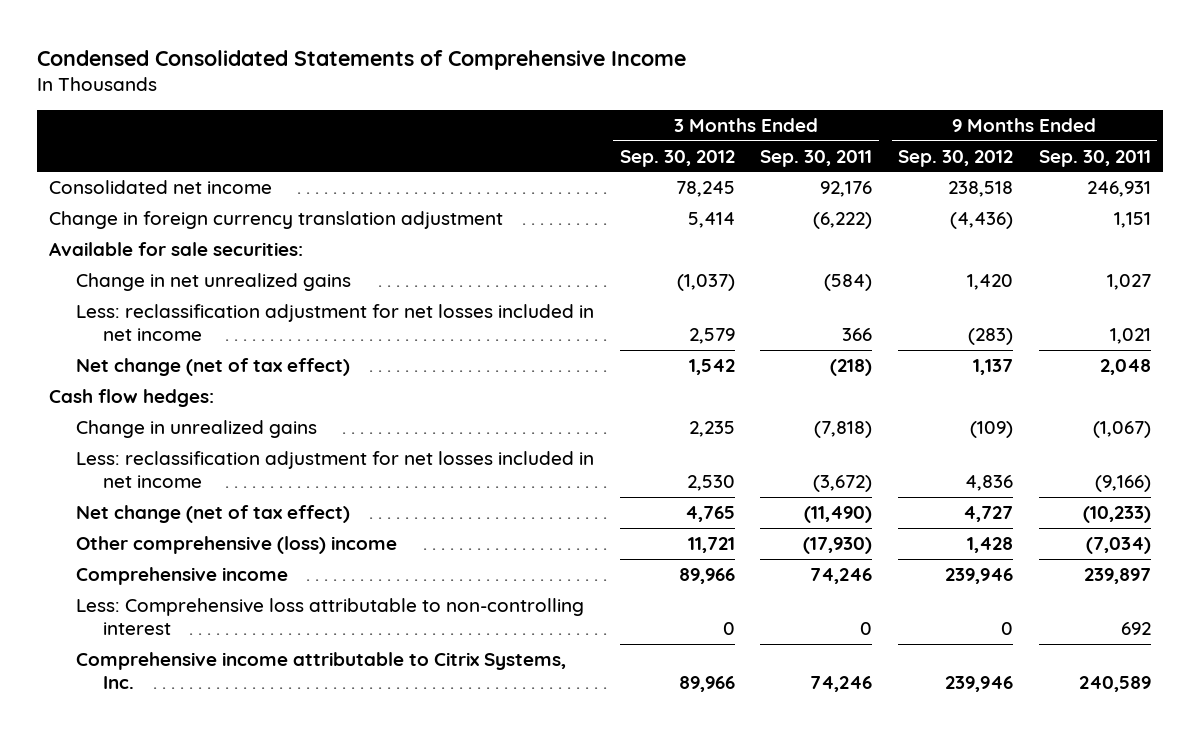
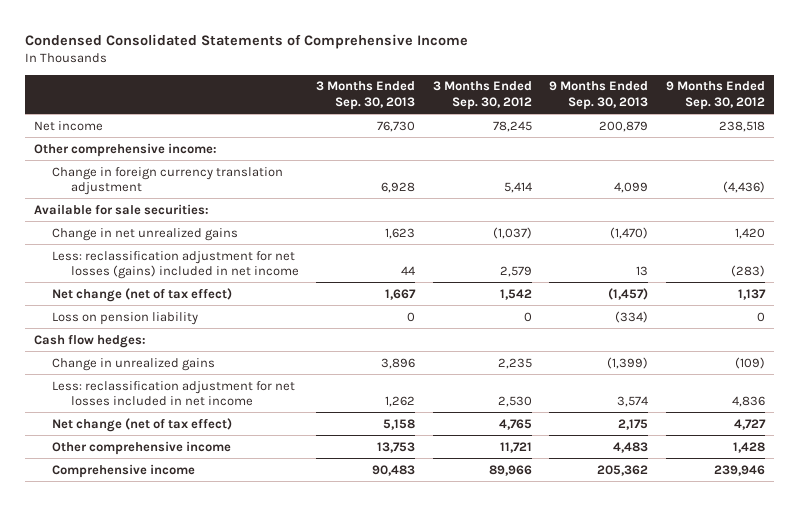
- | 3 Months Ended Sep. 30, 2012 | 3 Months Ended Sep. 30, 2011 | 9 Months Ended Sep. 30, 2012 | 9 Months Ended Sep. 30, 2011
+ | 3 Months Ended Sep. 30, 2013 | 3 Months Ended Sep. 30, 2012 | 9 Months Ended Sep. 30, 2013 | 9 Months Ended Sep. 30, 2012
- Consolidated net income | 78,245 | 92,176 | 238,518 | 246,931
+ Net income | 76,730 | 78,245 | 200,879 | 238,518
+ Other comprehensive income:
- Less: reclassification adjustment for net losses included in net income | 2,579 | 366 | (283) | 1,021
+ Less: reclassification adjustment for net losses (gains) included in net income | 44 | 2,579 | 13 | (283)
+ Loss on pension liability | 0 | 0 | (334) | 0
- Other comprehensive (loss) income | 11,721 | (17,930) | 1,428 | (7,034)
+ Other comprehensive income | 13,753 | 11,721 | 4,483 | 1,428
- Less: Comprehensive loss attributable to non-controlling interest | 0 | 0 | 0 | 692
- Comprehensive income attributable to Citrix Systems, Inc. | 89,966 | 74,246 | 239,946 | 240,589

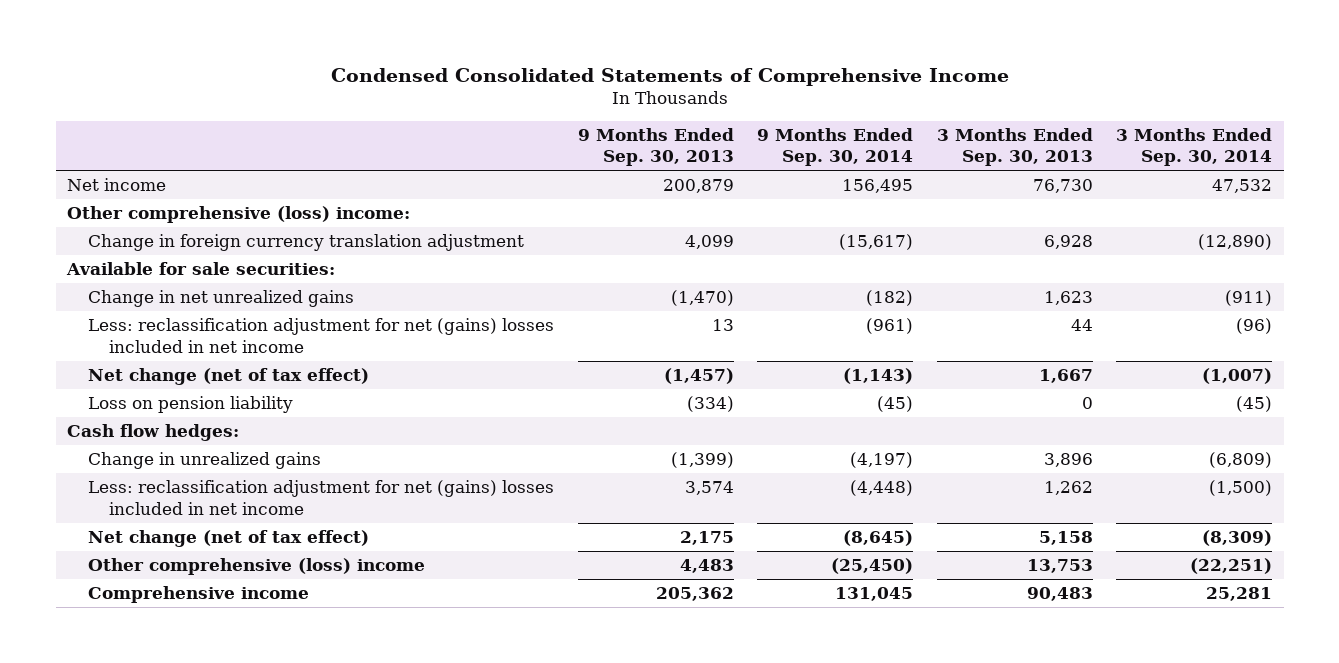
- | 3 Months Ended Sep. 30, 2013 | 3 Months Ended Sep. 30, 2012 | 9 Months Ended Sep. 30, 2013 | 9 Months Ended Sep. 30, 2012
+ | 9 Months Ended Sep. 30, 2013 | 9 Months Ended Sep. 30, 2014 | 3 Months Ended Sep. 30, 2013 | 3 Months Ended Sep. 30, 2014
- Other comprehensive income:
+ Other comprehensive (loss) income:
- Less: reclassification adjustment for net losses (gains) included in net income | 44 | 2,579 | 13 | (283)
+ Less: reclassification adjustment for net (gains) losses included in net income | 13 | (961) | 44 | (96)
- Less: reclassification adjustment for net losses included in net income | 1,262 | 2,530 | 3,574 | 4,836
+ Less: reclassification adjustment for net (gains) losses included in net income | 3,574 | (4,448) | 1,262 | (1,500)
- Other comprehensive income | 13,753 | 11,721 | 4,483 | 1,428
+ Other comprehensive (loss) income | 4,483 | (25,450) | 13,753 | (22,251)

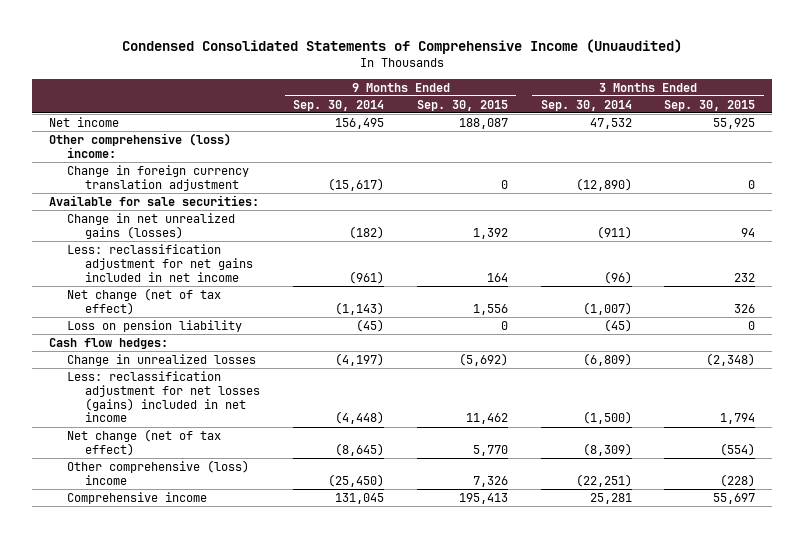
- Condensed Consolidated Statements of Comprehensive Income
+ Condensed Consolidated Statements of Comprehensive Income (Unuaudited)
- | 9 Months Ended Sep. 30, 2013 | 9 Months Ended Sep. 30, 2014 | 3 Months Ended Sep. 30, 2013 | 3 Months Ended Sep. 30, 2014
+ | 9 Months Ended Sep. 30, 2014 | 9 Months Ended Sep. 30, 2015 | 3 Months Ended Sep. 30, 2014 | 3 Months Ended Sep. 30, 2015
- Change in net unrealized gains | (1,470) | (182) | 1,623 | (911)
- Less: reclassification adjustment for net (gains) losses included in net income | 13 | (961) | 44 | (96)
+ Change in net unrealized gains (losses) | (182) | 1,392 | (911) | 94
+ Less: reclassification adjustment for net gains included in net income | (961) | 164 | (96) | 232
- Change in unrealized gains | (1,399) | (4,197) | 3,896 | (6,809)
- Less: reclassification adjustment for net (gains) losses included in net income | 3,574 | (4,448) | 1,262 | (1,500)
+ Change in unrealized losses | (4,197) | (5,692) | (6,809) | (2,348)
+ Less: reclassification adjustment for net losses (gains) included in net income | (4,448) | 11,462 | (1,500) | 1,794

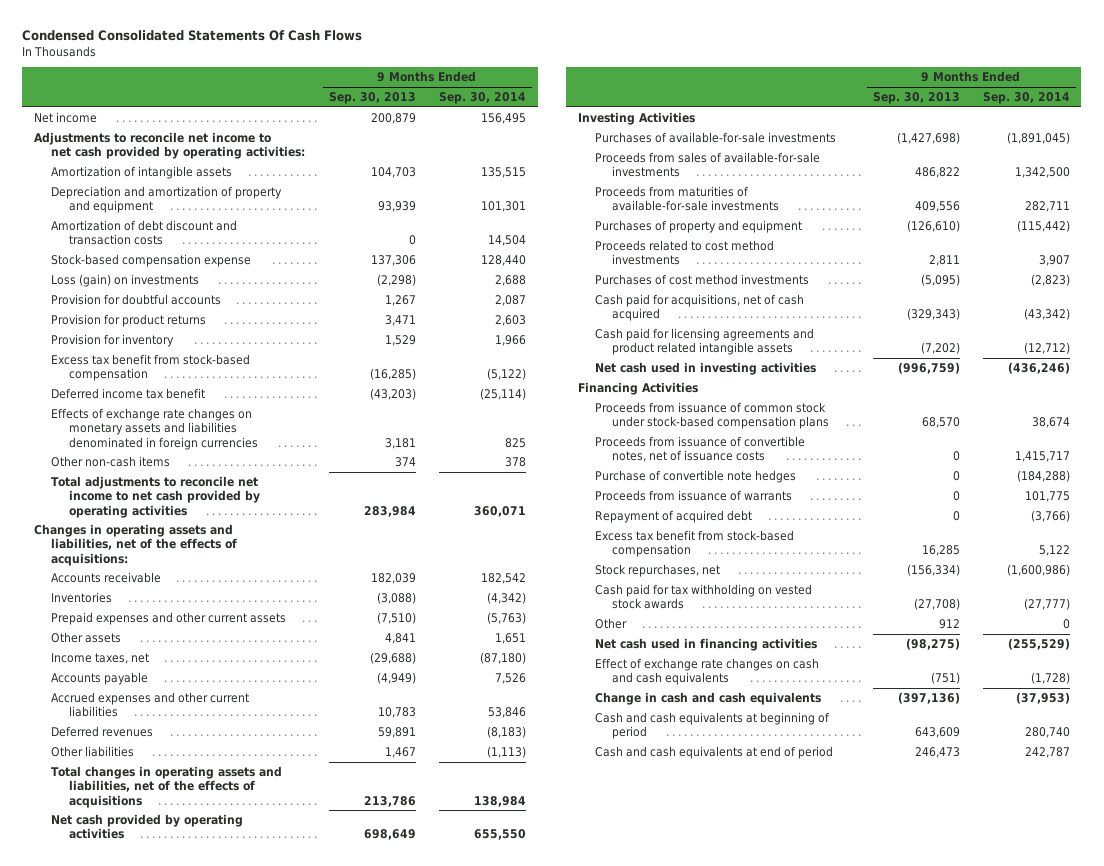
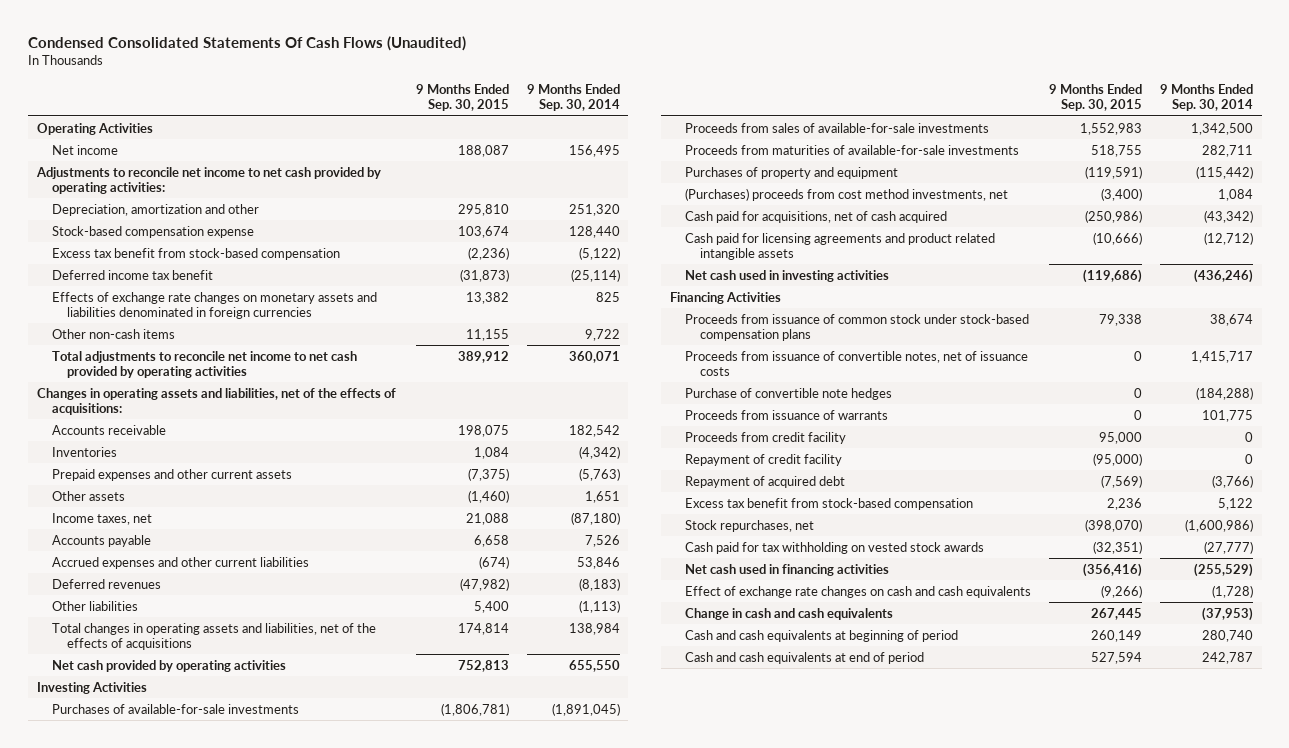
- Condensed Consolidated Statements Of Cash Flows
+ Condensed Consolidated Statements Of Cash Flows (Unaudited)
- | 9 Months Ended Sep. 30, 2013 | 9 Months Ended Sep. 30, 2014
+ | 9 Months Ended Sep. 30, 2015 | 9 Months Ended Sep. 30, 2014
+ Operating Activities
- Amortization of intangible assets | 104,703 | 135,515
- Depreciation and amortization of property and equipment | 93,939 | 101,301
- Amortization of debt discount and transaction costs | 0 | 14,504
+ Depreciation, amortization and other | 295,810 | 251,320
- Loss (gain) on investments | (2,298) | 2,688
- Provision for doubtful accounts | 1,267 | 2,087
- Provision for product returns | 3,471 | 2,603
- Provision for inventory | 1,529 | 1,966
- Other non-cash items | 374 | 378
+ Other non-cash items | 11,155 | 9,722
- Proceeds related to cost method investments | 2,811 | 3,907
- Purchases of cost method investments | (5,095) | (2,823)
+ (Purchases) proceeds from cost method investments, net | (3,400) | 1,084
+ Proceeds from credit facility | 95,000 | 0
+ Repayment of credit facility | (95,000) | 0
- Other | 912 | 0

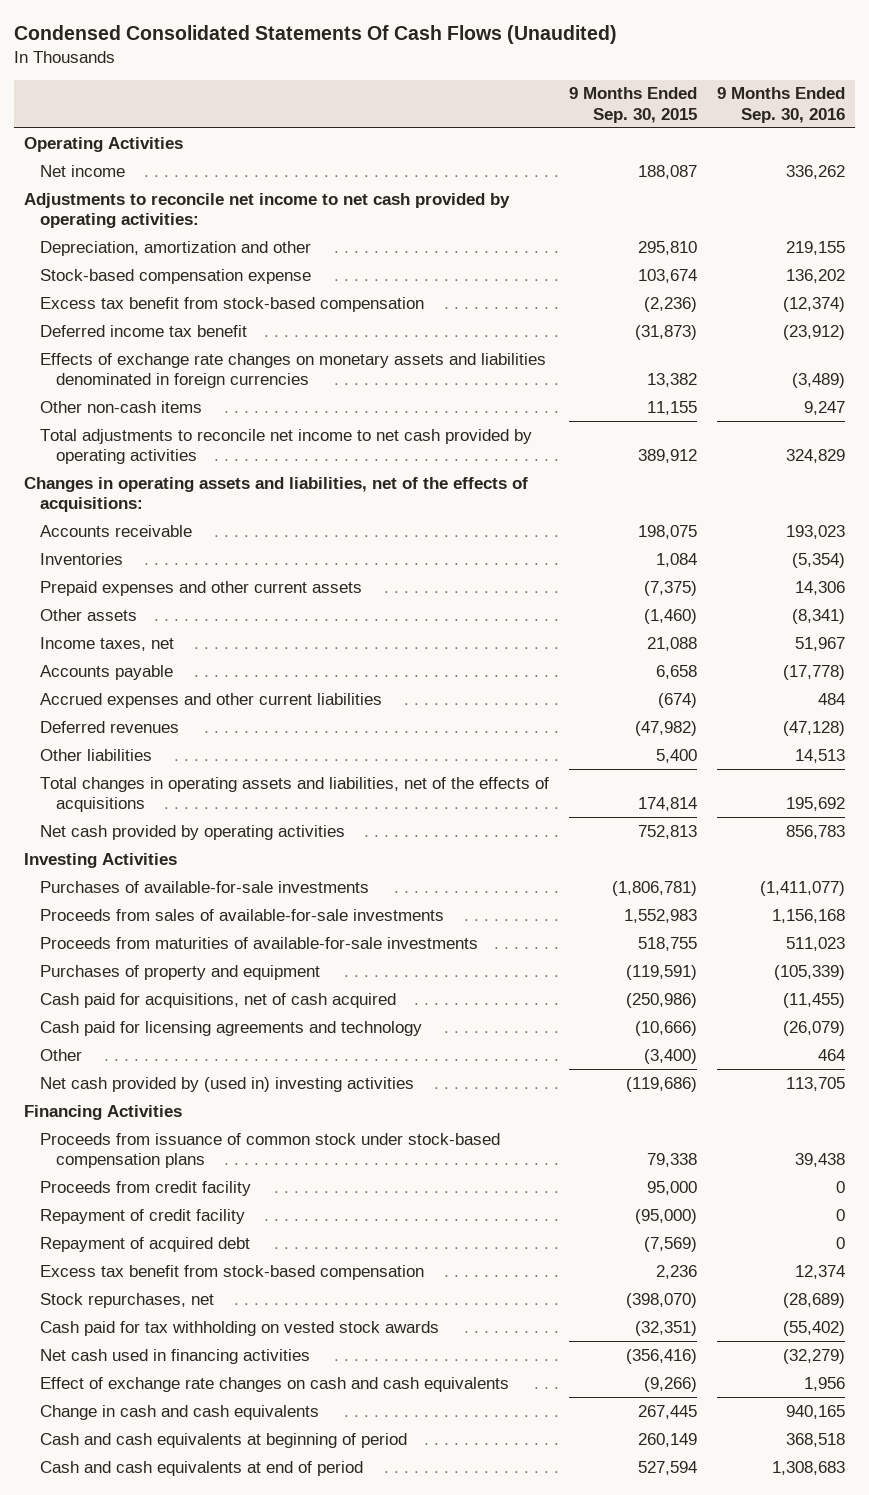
- | 9 Months Ended Sep. 30, 2015 | 9 Months Ended Sep. 30, 2014
+ | 9 Months Ended Sep. 30, 2015 | 9 Months Ended Sep. 30, 2016
- (Purchases) proceeds from cost method investments, net | (3,400) | 1,084
- Cash paid for licensing agreements and product related intangible assets | (10,666) | (12,712)
- Net cash used in investing activities | (119,686) | (436,246)
+ Cash paid for licensing agreements and technology | (10,666) | (26,079)
+ Other | (3,400) | 464
+ Net cash provided by (used in) investing activities | (119,686) | 113,705
- Proceeds from issuance of convertible notes, net of issuance costs | 0 | 1,415,717
- Purchase of convertible note hedges | 0 | (184,288)
- Proceeds from issuance of warrants | 0 | 101,775

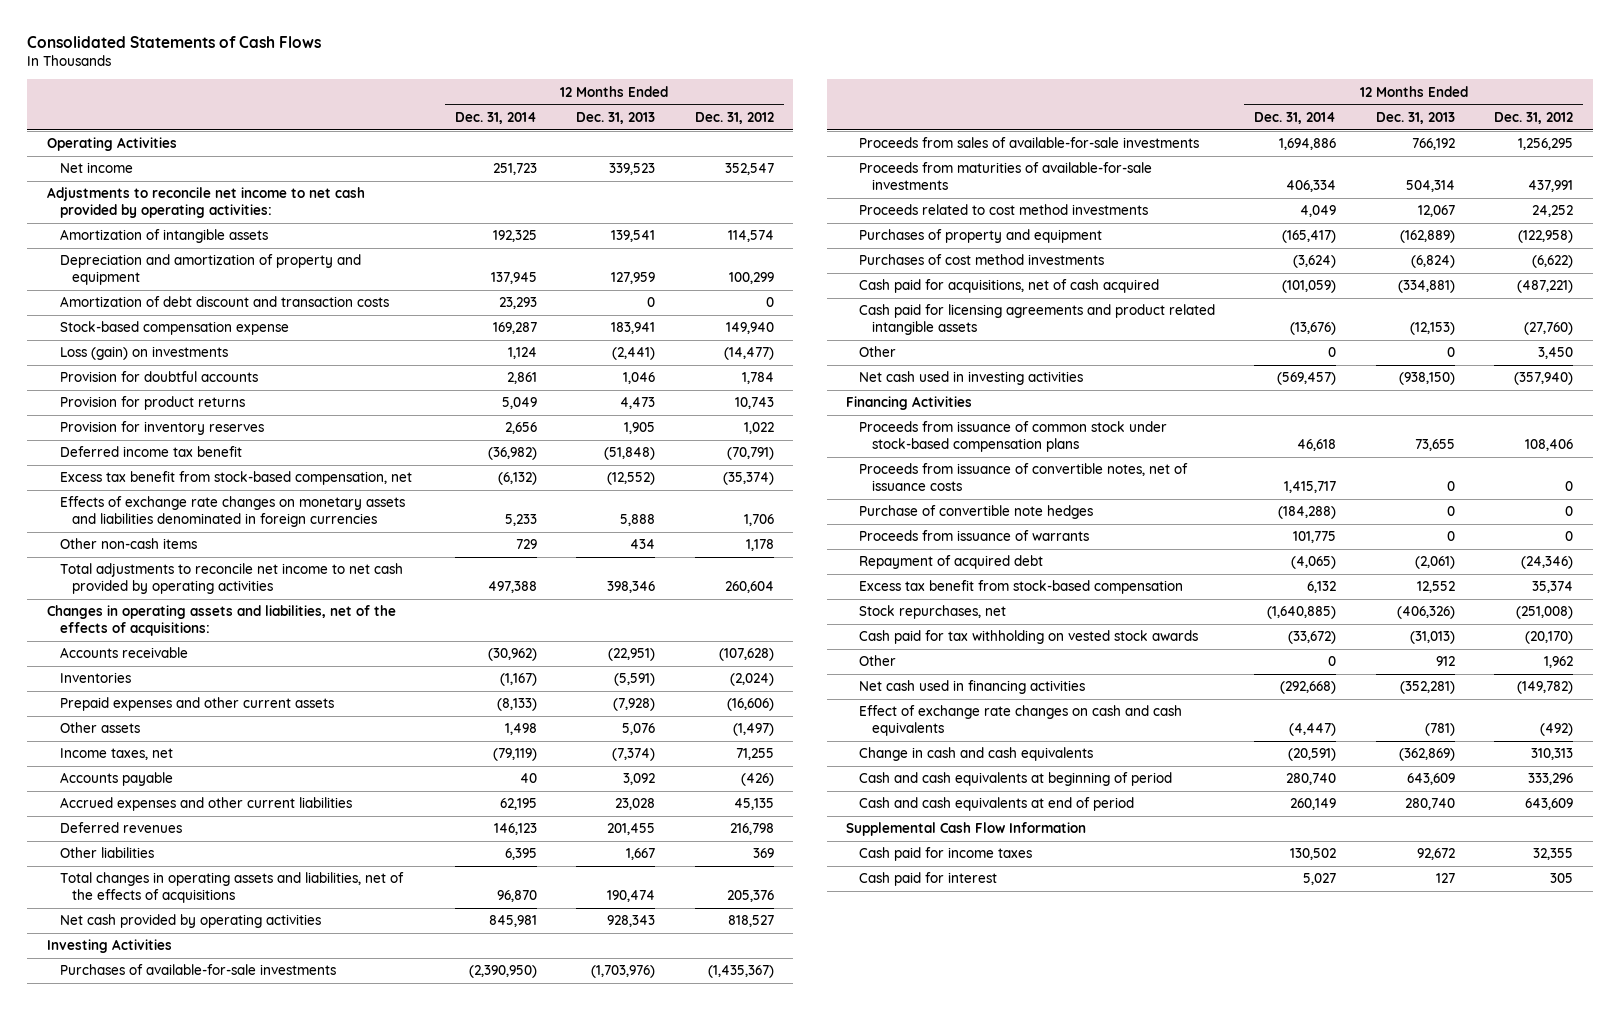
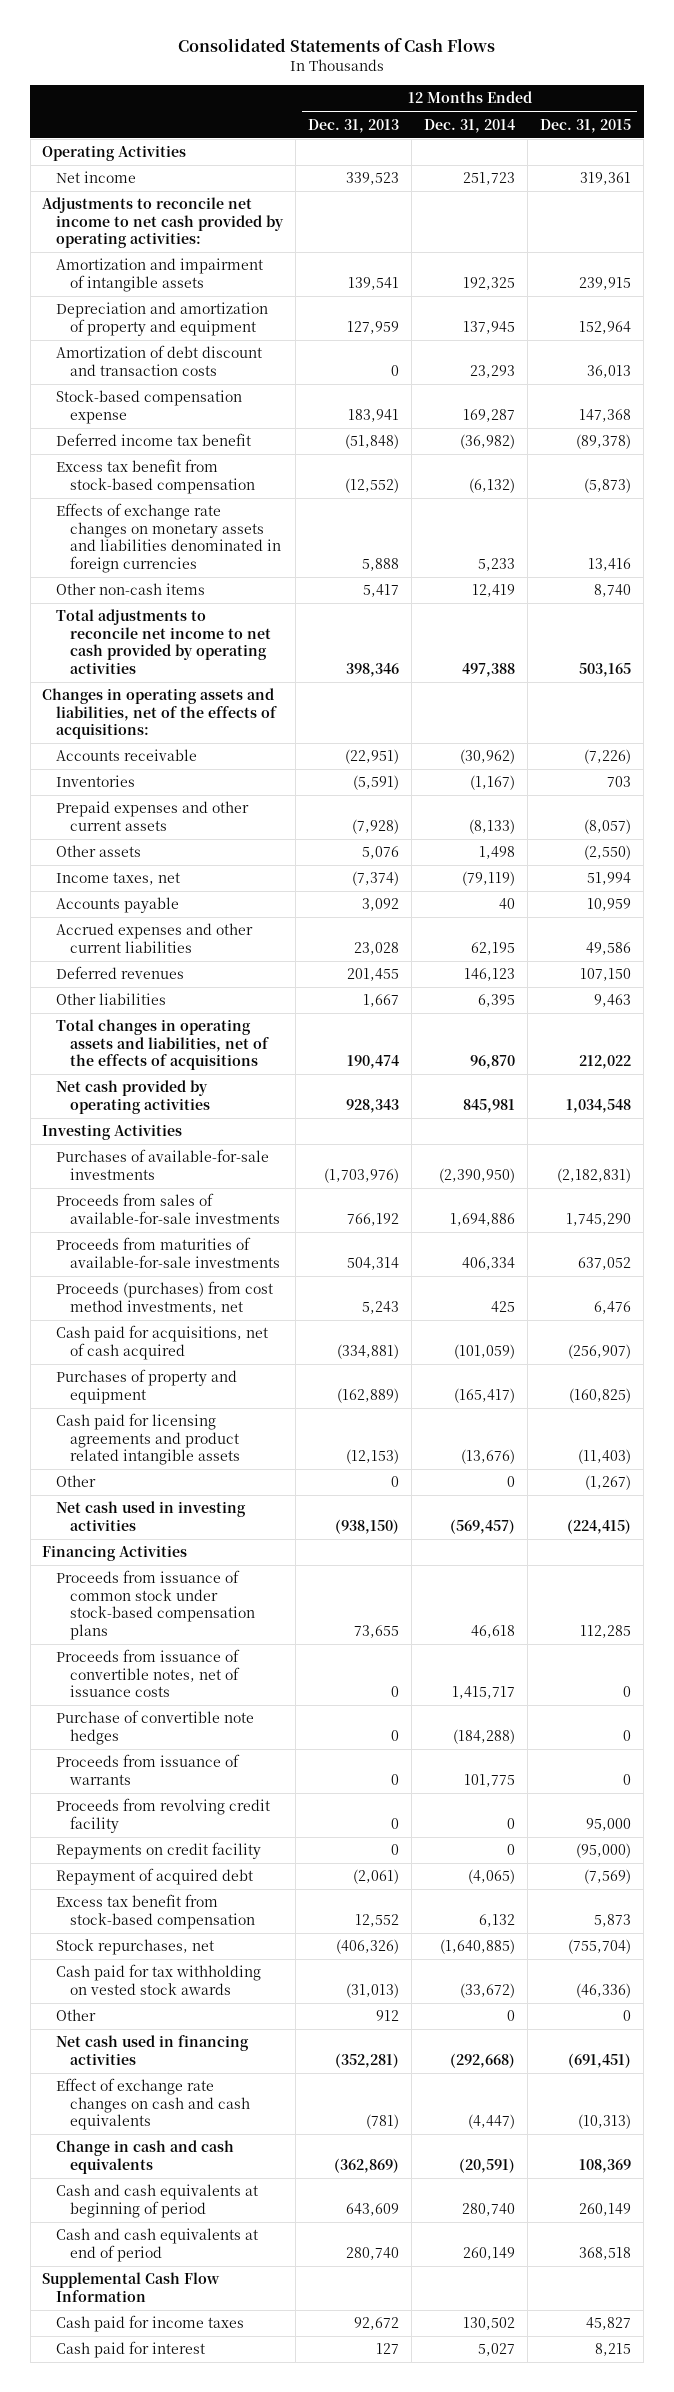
- | 12 Months Ended Dec. 31, 2014 | 12 Months Ended Dec. 31, 2013 | 12 Months Ended Dec. 31, 2012
+ | 12 Months Ended Dec. 31, 2013 | 12 Months Ended Dec. 31, 2014 | 12 Months Ended Dec. 31, 2015
- Amortization of intangible assets | 192,325 | 139,541 | 114,574
+ Amortization and impairment of intangible assets | 139,541 | 192,325 | 239,915
- Loss (gain) on investments | 1,124 | (2,441) | (14,477)
- Provision for doubtful accounts | 2,861 | 1,046 | 1,784
- Provision for product returns | 5,049 | 4,473 | 10,743
- Provision for inventory reserves | 2,656 | 1,905 | 1,022
- Excess tax benefit from stock-based compensation, net | (6,132) | (12,552) | (35,374)
+ Excess tax benefit from stock-based compensation | (12,552) | (6,132) | (5,873)
- Other non-cash items | 729 | 434 | 1,178
+ Other non-cash items | 5,417 | 12,419 | 8,740
- Proceeds related to cost method investments | 4,049 | 12,067 | 24,252
- Purchases of cost method investments | (3,624) | (6,824) | (6,622)
+ Proceeds (purchases) from cost method investments, net | 5,243 | 425 | 6,476
moved down: Purchases of property and equipment | (162,889) | (165,417) | (160,825)
+ Proceeds from revolving credit facility | 0 | 0 | 95,000
+ Repayments on credit facility | 0 | 0 | (95,000)

